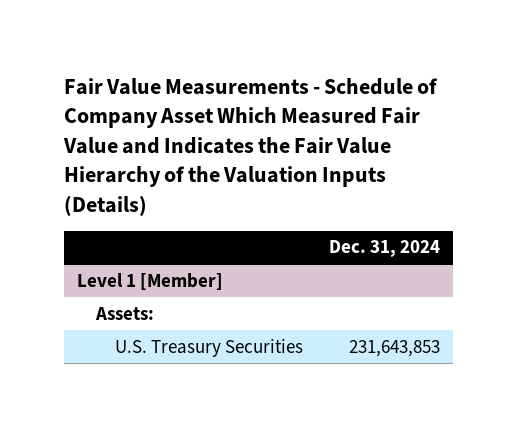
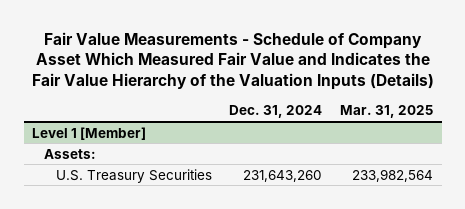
- | Dec. 31, 2024
+ | Dec. 31, 2024 | Mar. 31, 2025
@ Level 1 [Member]
- U.S. Treasury Securities | 231,643,853
+ U.S. Treasury Securities | 231,643,260 | 233,982,564

